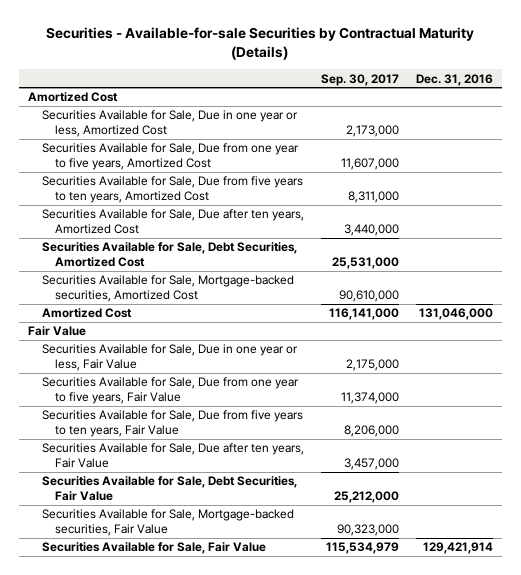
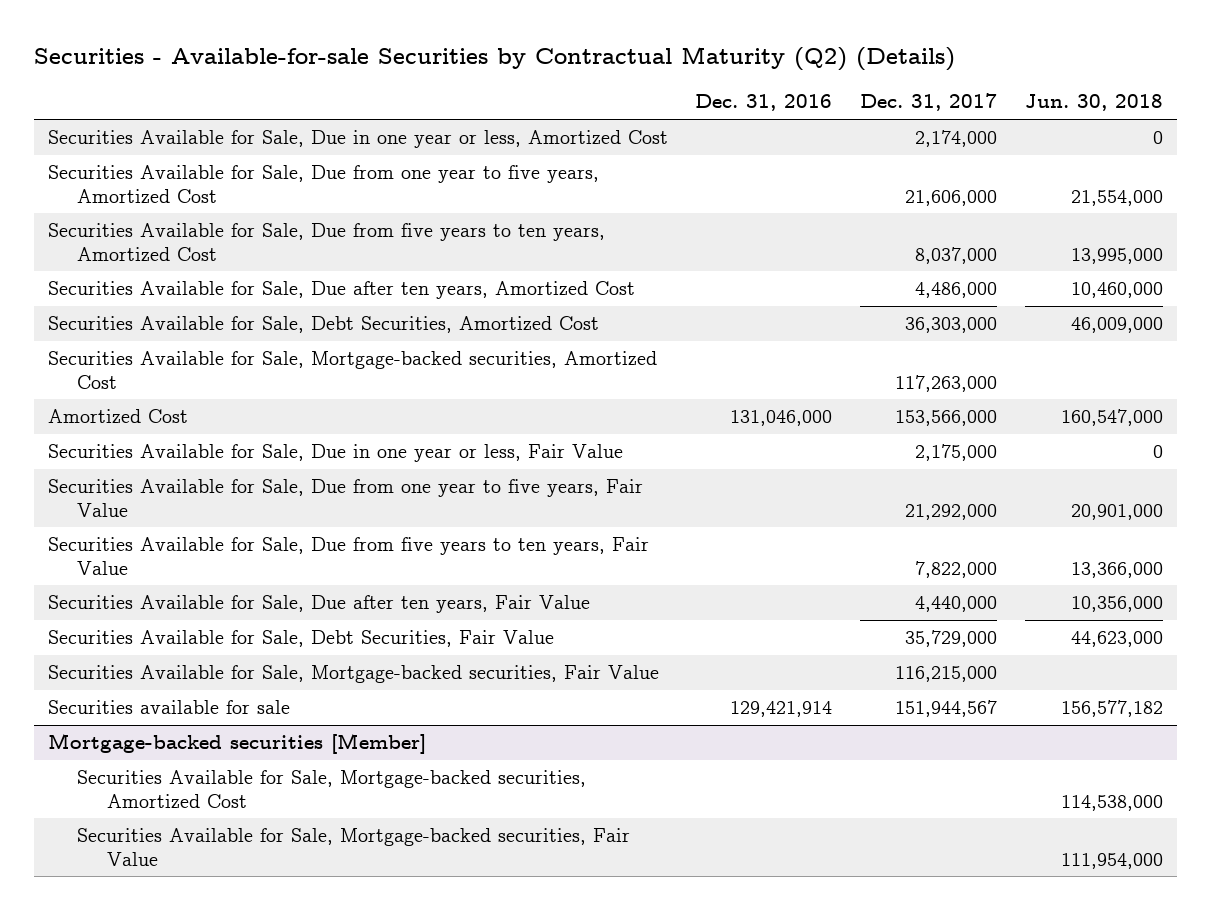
- Securities - Available-for-sale Securities by Contractual Maturity (Details)
+ Securities - Available-for-sale Securities by Contractual Maturity (Q2) (Details)
- | Sep. 30, 2017 | Dec. 31, 2016
+ | Dec. 31, 2016 | Dec. 31, 2017 | Jun. 30, 2018
- Amortized Cost
- Fair Value
- Securities Available for Sale, Fair Value | 115,534,979 | 129,421,914
+ Securities available for sale | 129,421,914 | 151,944,567 | 156,577,182
+ Mortgage-backed securities [Member]
+ Securities Available for Sale, Mortgage-backed securities, Amortized Cost | | | 114,538,000
+ Securities Available for Sale, Mortgage-backed securities, Fair Value | | | 111,954,000

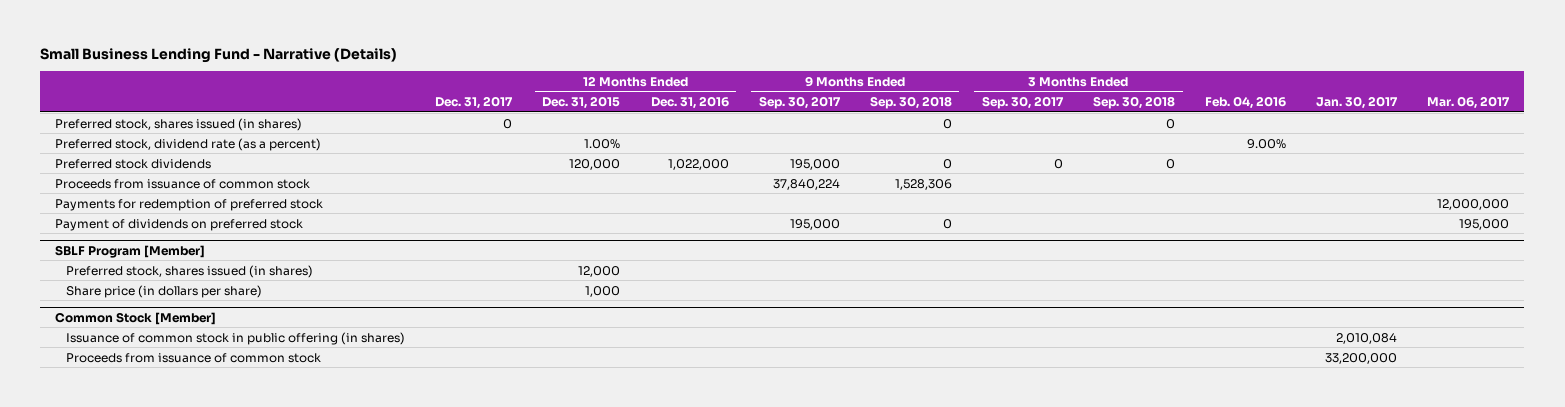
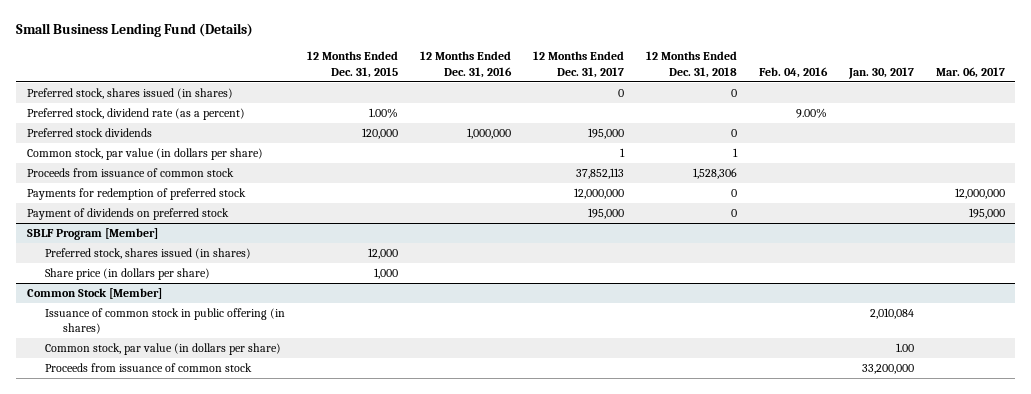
- Small Business Lending Fund - Narrative (Details)
+ Small Business Lending Fund (Details)
- | Dec. 31, 2017 | 12 Months Ended Dec. 31, 2015 | 12 Months Ended Dec. 31, 2016 | 9 Months Ended Sep. 30, 2017 | 9 Months Ended Sep. 30, 2018 | 3 Months Ended Sep. 30, 2017 | 3 Months Ended Sep. 30, 2018 | Feb. 04, 2016 | Jan. 30, 2017 | Mar. 06, 2017
+ | 12 Months Ended Dec. 31, 2015 | 12 Months Ended Dec. 31, 2016 | 12 Months Ended Dec. 31, 2017 | 12 Months Ended Dec. 31, 2018 | Feb. 04, 2016 | Jan. 30, 2017 | Mar. 06, 2017
- Preferred stock dividends | | 120,000 | 1,022,000 | 195,000 | 0 | 0 | 0 | | |
+ Preferred stock dividends | 120,000 | 1,000,000 | 195,000 | 0 | | |
+ Common stock, par value (in dollars per share) | | | 1 | 1 | | |
@ Common Stock [Member]
+ Common stock, par value (in dollars per share) | | | | | | 1.00 |

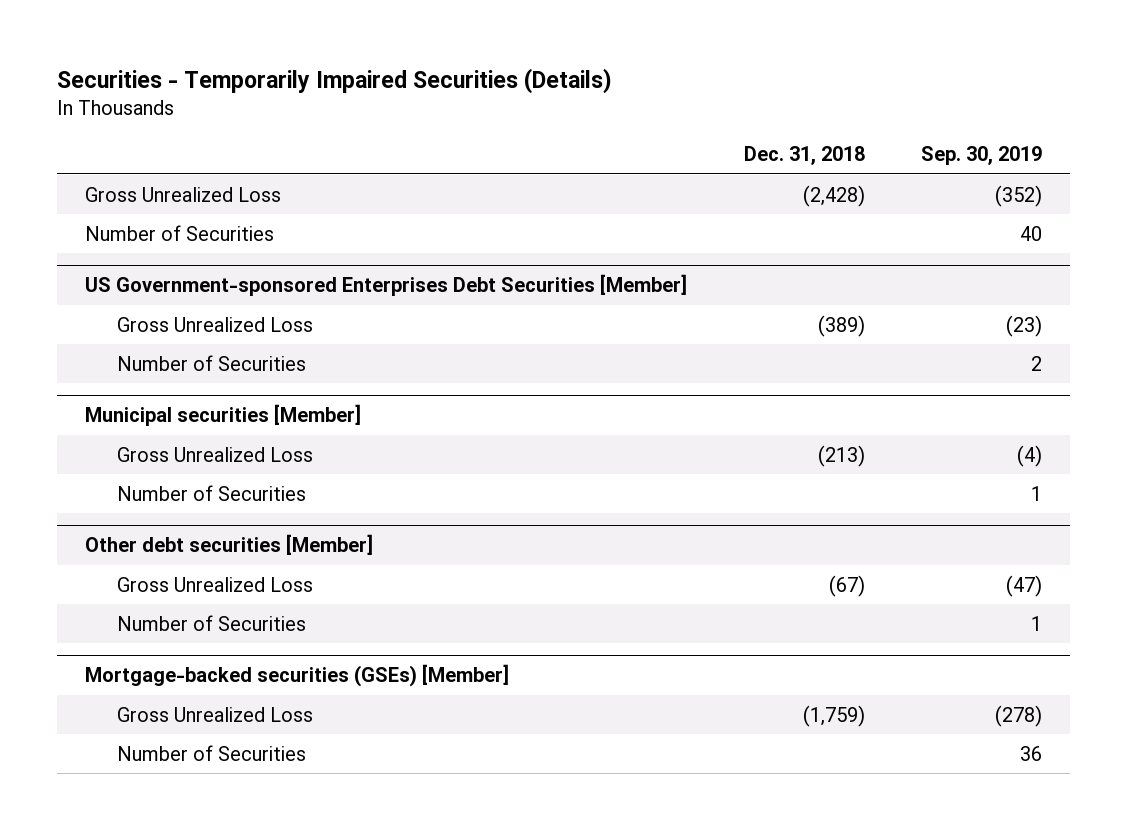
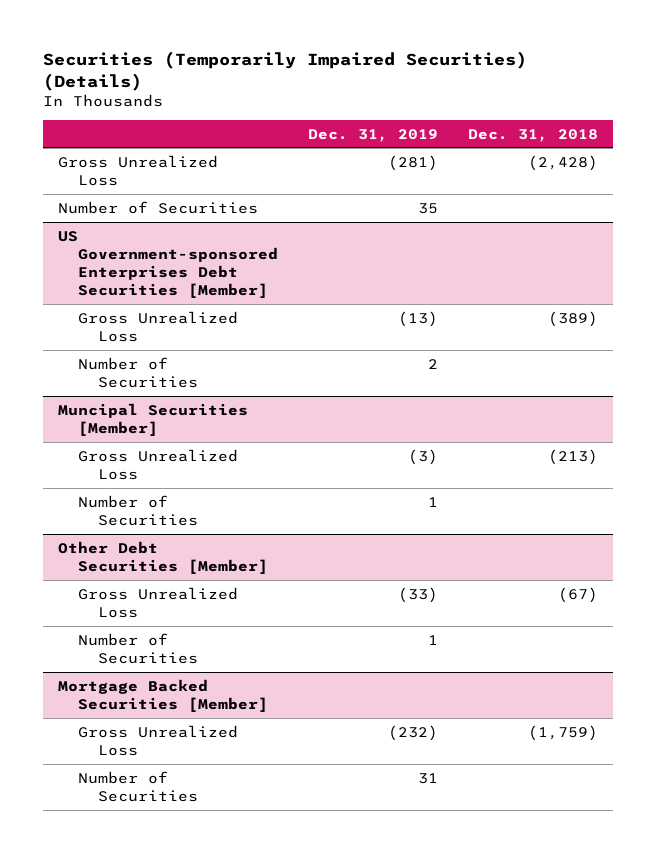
- Securities - Temporarily Impaired Securities (Details)
+ Securities (Temporarily Impaired Securities) (Details)
- | Dec. 31, 2018 | Sep. 30, 2019
+ | Dec. 31, 2019 | Dec. 31, 2018
- Municipal securities [Member]
+ Muncipal Securities [Member]
- Other debt securities [Member]
+ Other Debt Securities [Member]
- Mortgage-backed securities (GSEs) [Member]
+ Mortgage Backed Securities [Member]

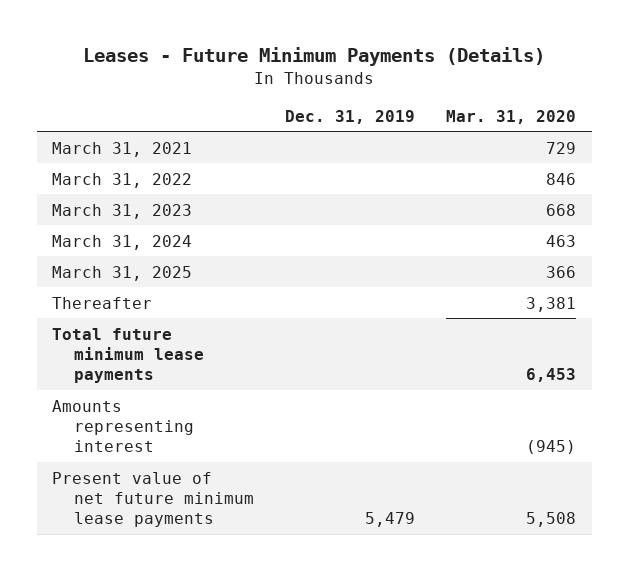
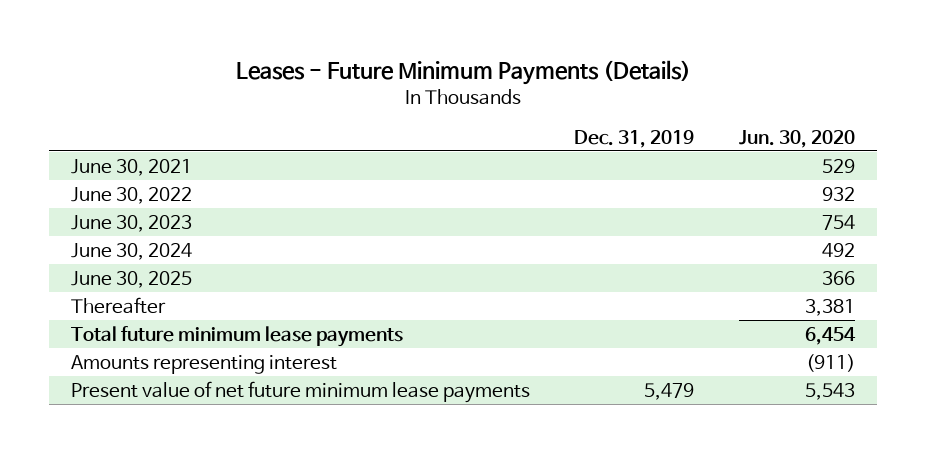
- | Dec. 31, 2019 | Mar. 31, 2020
+ | Dec. 31, 2019 | Jun. 30, 2020
- March 31, 2021 | | 729
- March 31, 2022 | | 846
- March 31, 2023 | | 668
- March 31, 2024 | | 463
- March 31, 2025 | | 366
+ June 30, 2021 | | 529
+ June 30, 2022 | | 932
+ June 30, 2023 | | 754
+ June 30, 2024 | | 492
+ June 30, 2025 | | 366

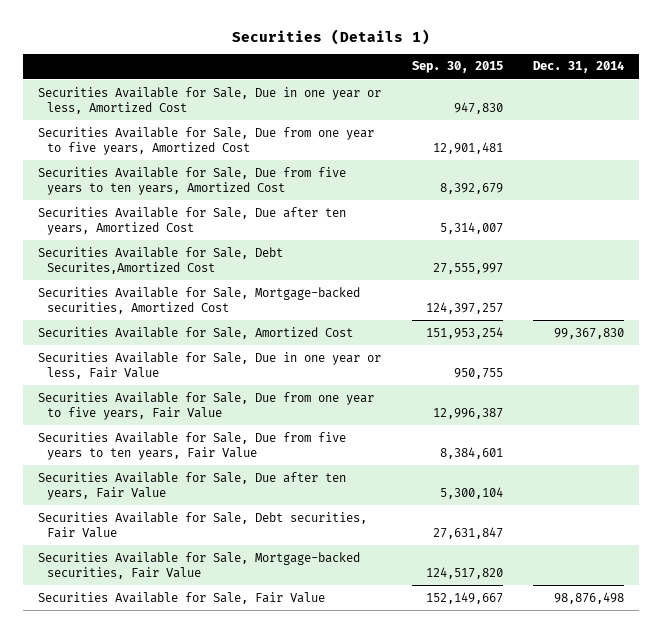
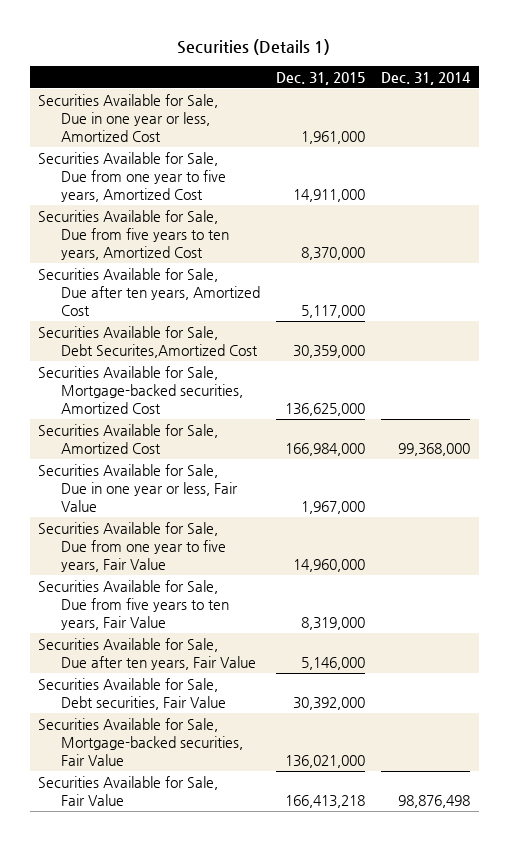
- | Sep. 30, 2015 | Dec. 31, 2014
+ | Dec. 31, 2015 | Dec. 31, 2014
- Securities Available for Sale, Amortized Cost | 151,953,254 | 99,367,830
+ Securities Available for Sale, Amortized Cost | 166,984,000 | 99,368,000

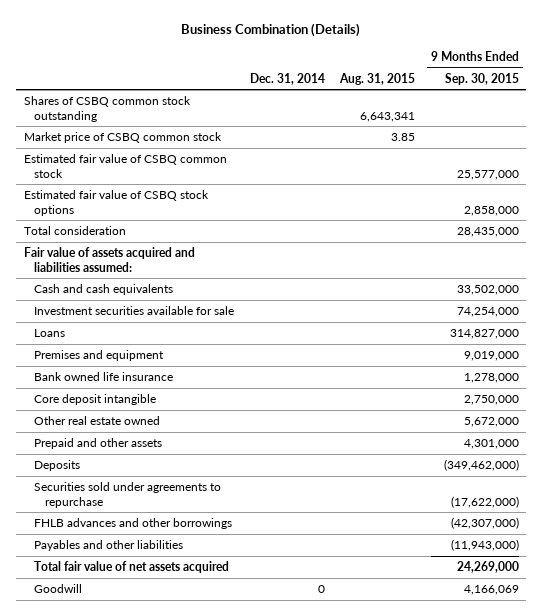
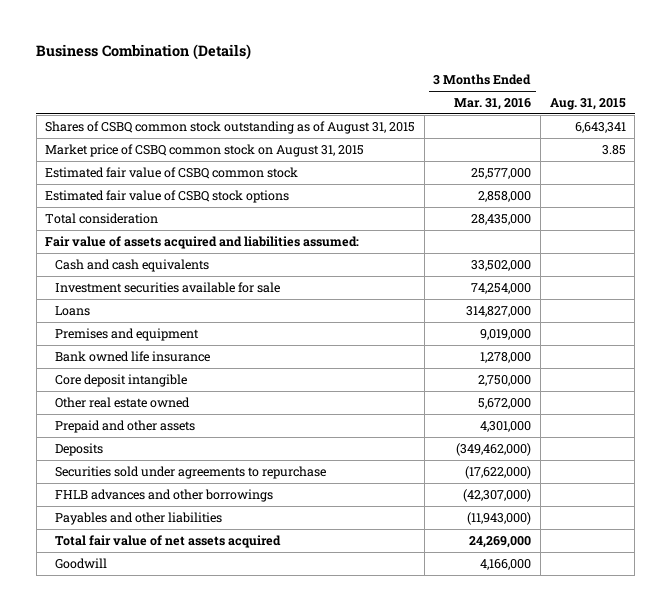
- | Dec. 31, 2014 | Aug. 31, 2015 | 9 Months Ended Sep. 30, 2015
+ | 3 Months Ended Mar. 31, 2016 | Aug. 31, 2015
- Shares of CSBQ common stock outstanding | | 6,643,341 |
- Market price of CSBQ common stock | | 3.85 |
+ Shares of CSBQ common stock outstanding as of August 31, 2015 | | 6,643,341
+ Market price of CSBQ common stock on August 31, 2015 | | 3.85

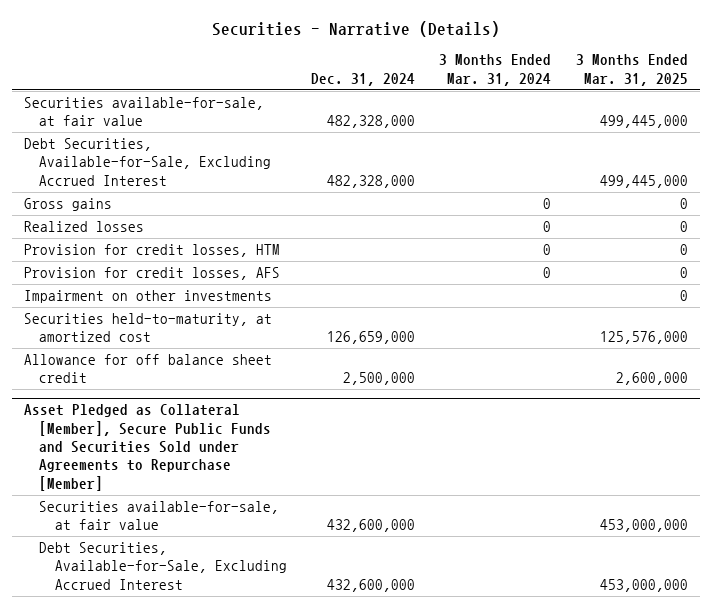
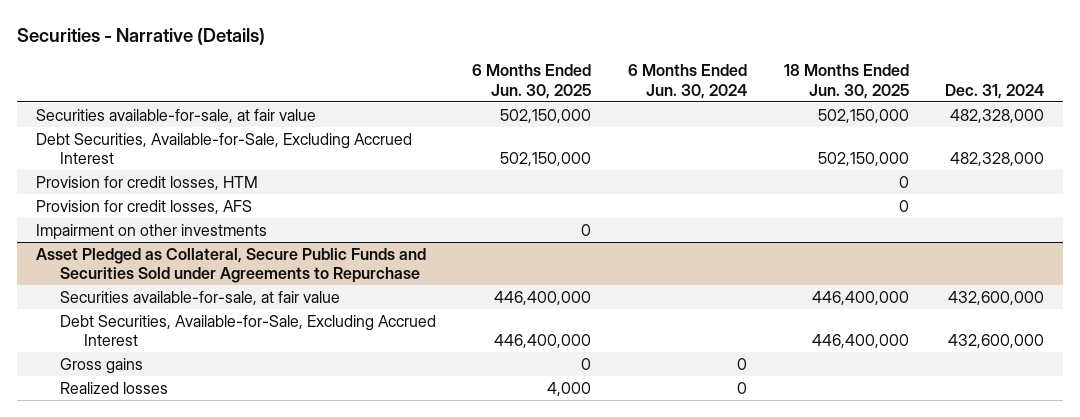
- | Dec. 31, 2024 | 3 Months Ended Mar. 31, 2024 | 3 Months Ended Mar. 31, 2025
+ | 6 Months Ended Jun. 30, 2025 | 6 Months Ended Jun. 30, 2024 | 18 Months Ended Jun. 30, 2025 | Dec. 31, 2024
- Gross gains | | 0 | 0
- Realized losses | | 0 | 0
- Securities held-to-maturity, at amortized cost | 126,659,000 | | 125,576,000
- Allowance for off balance sheet credit | 2,500,000 | | 2,600,000
- Asset Pledged as Collateral [Member], Secure Public Funds and Securities Sold under Agreements to Repurchase [Member]
+ Asset Pledged as Collateral, Secure Public Funds and Securities Sold under Agreements to Repurchase
+ Gross gains | 0 | 0 | |
+ Realized losses | 4,000 | 0 | |

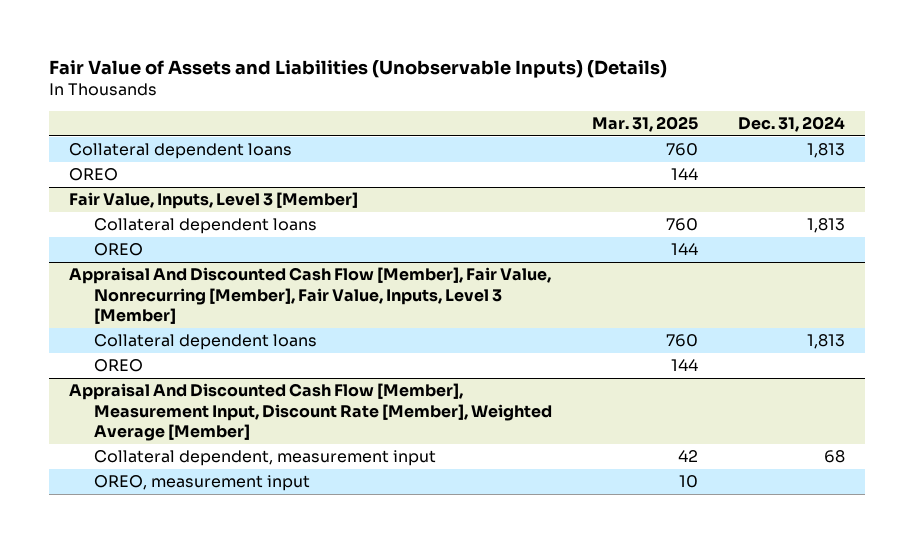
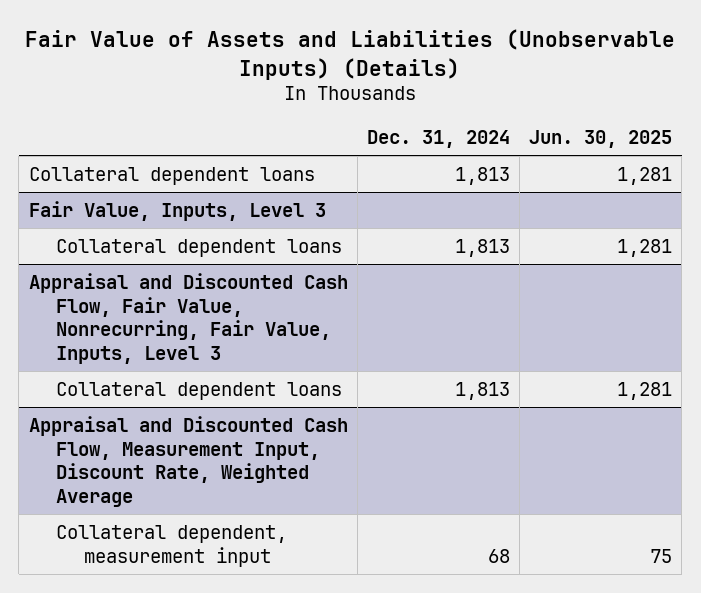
- | Mar. 31, 2025 | Dec. 31, 2024
+ | Dec. 31, 2024 | Jun. 30, 2025
- OREO | 144 |
- Fair Value, Inputs, Level 3 [Member]
+ Fair Value, Inputs, Level 3
- OREO | 144 |
- Appraisal And Discounted Cash Flow [Member], Fair Value, Nonrecurring [Member], Fair Value, Inputs, Level 3 [Member]
+ Appraisal and Discounted Cash Flow, Fair Value, Nonrecurring, Fair Value, Inputs, Level 3
- OREO | 144 |
- Appraisal And Discounted Cash Flow [Member], Measurement Input, Discount Rate [Member], Weighted Average [Member]
+ Appraisal and Discounted Cash Flow, Measurement Input, Discount Rate, Weighted Average
- OREO, measurement input | 10 |

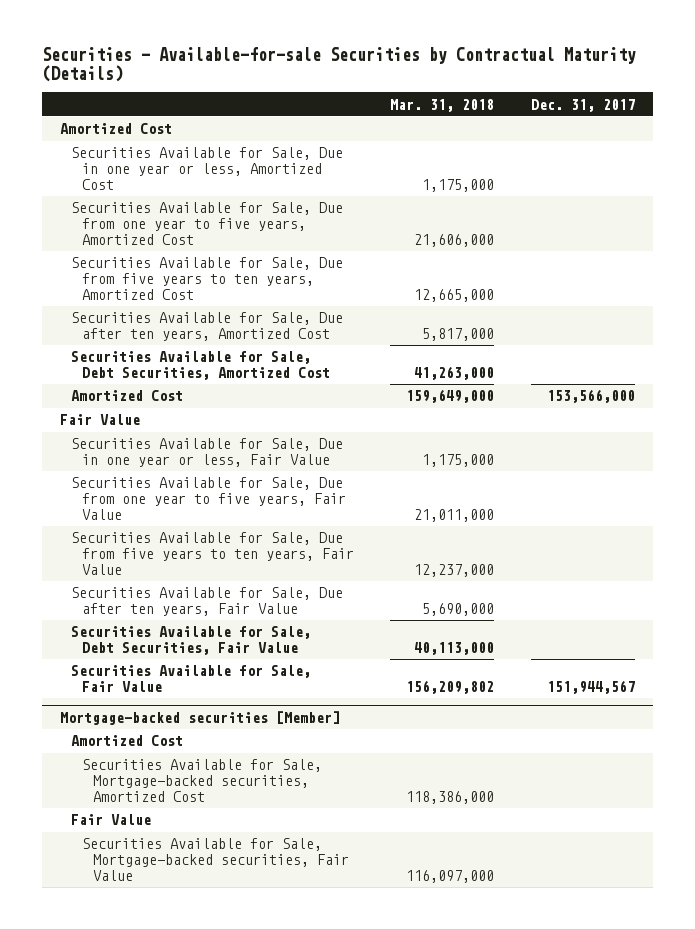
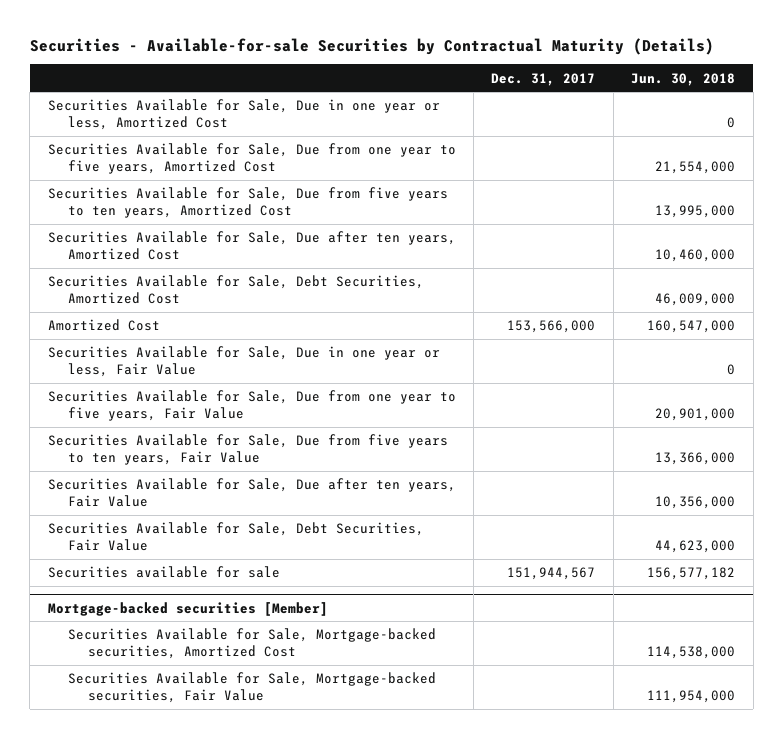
- | Mar. 31, 2018 | Dec. 31, 2017
+ | Dec. 31, 2017 | Jun. 30, 2018
- Amortized Cost
- Fair Value
- Securities Available for Sale, Fair Value | 156,209,802 | 151,944,567
+ Securities available for sale | 151,944,567 | 156,577,182
@ Mortgage-backed securities [Member]
- Amortized Cost
- Fair Value

